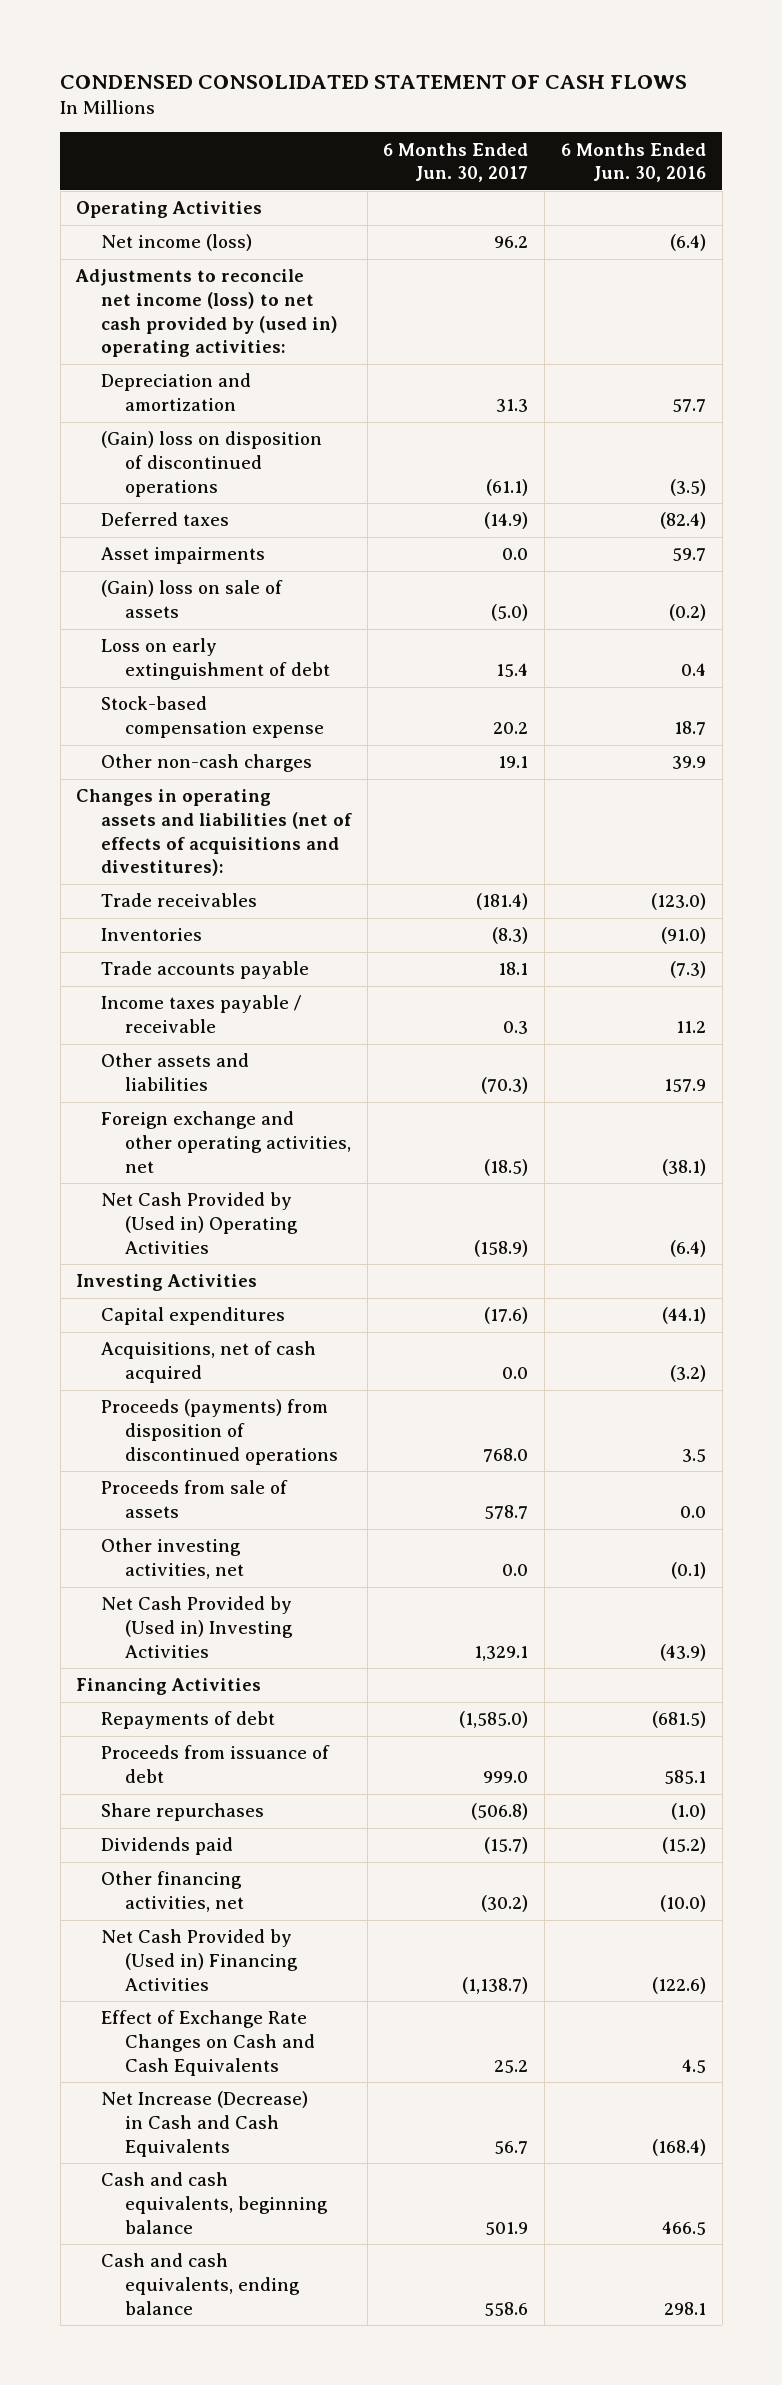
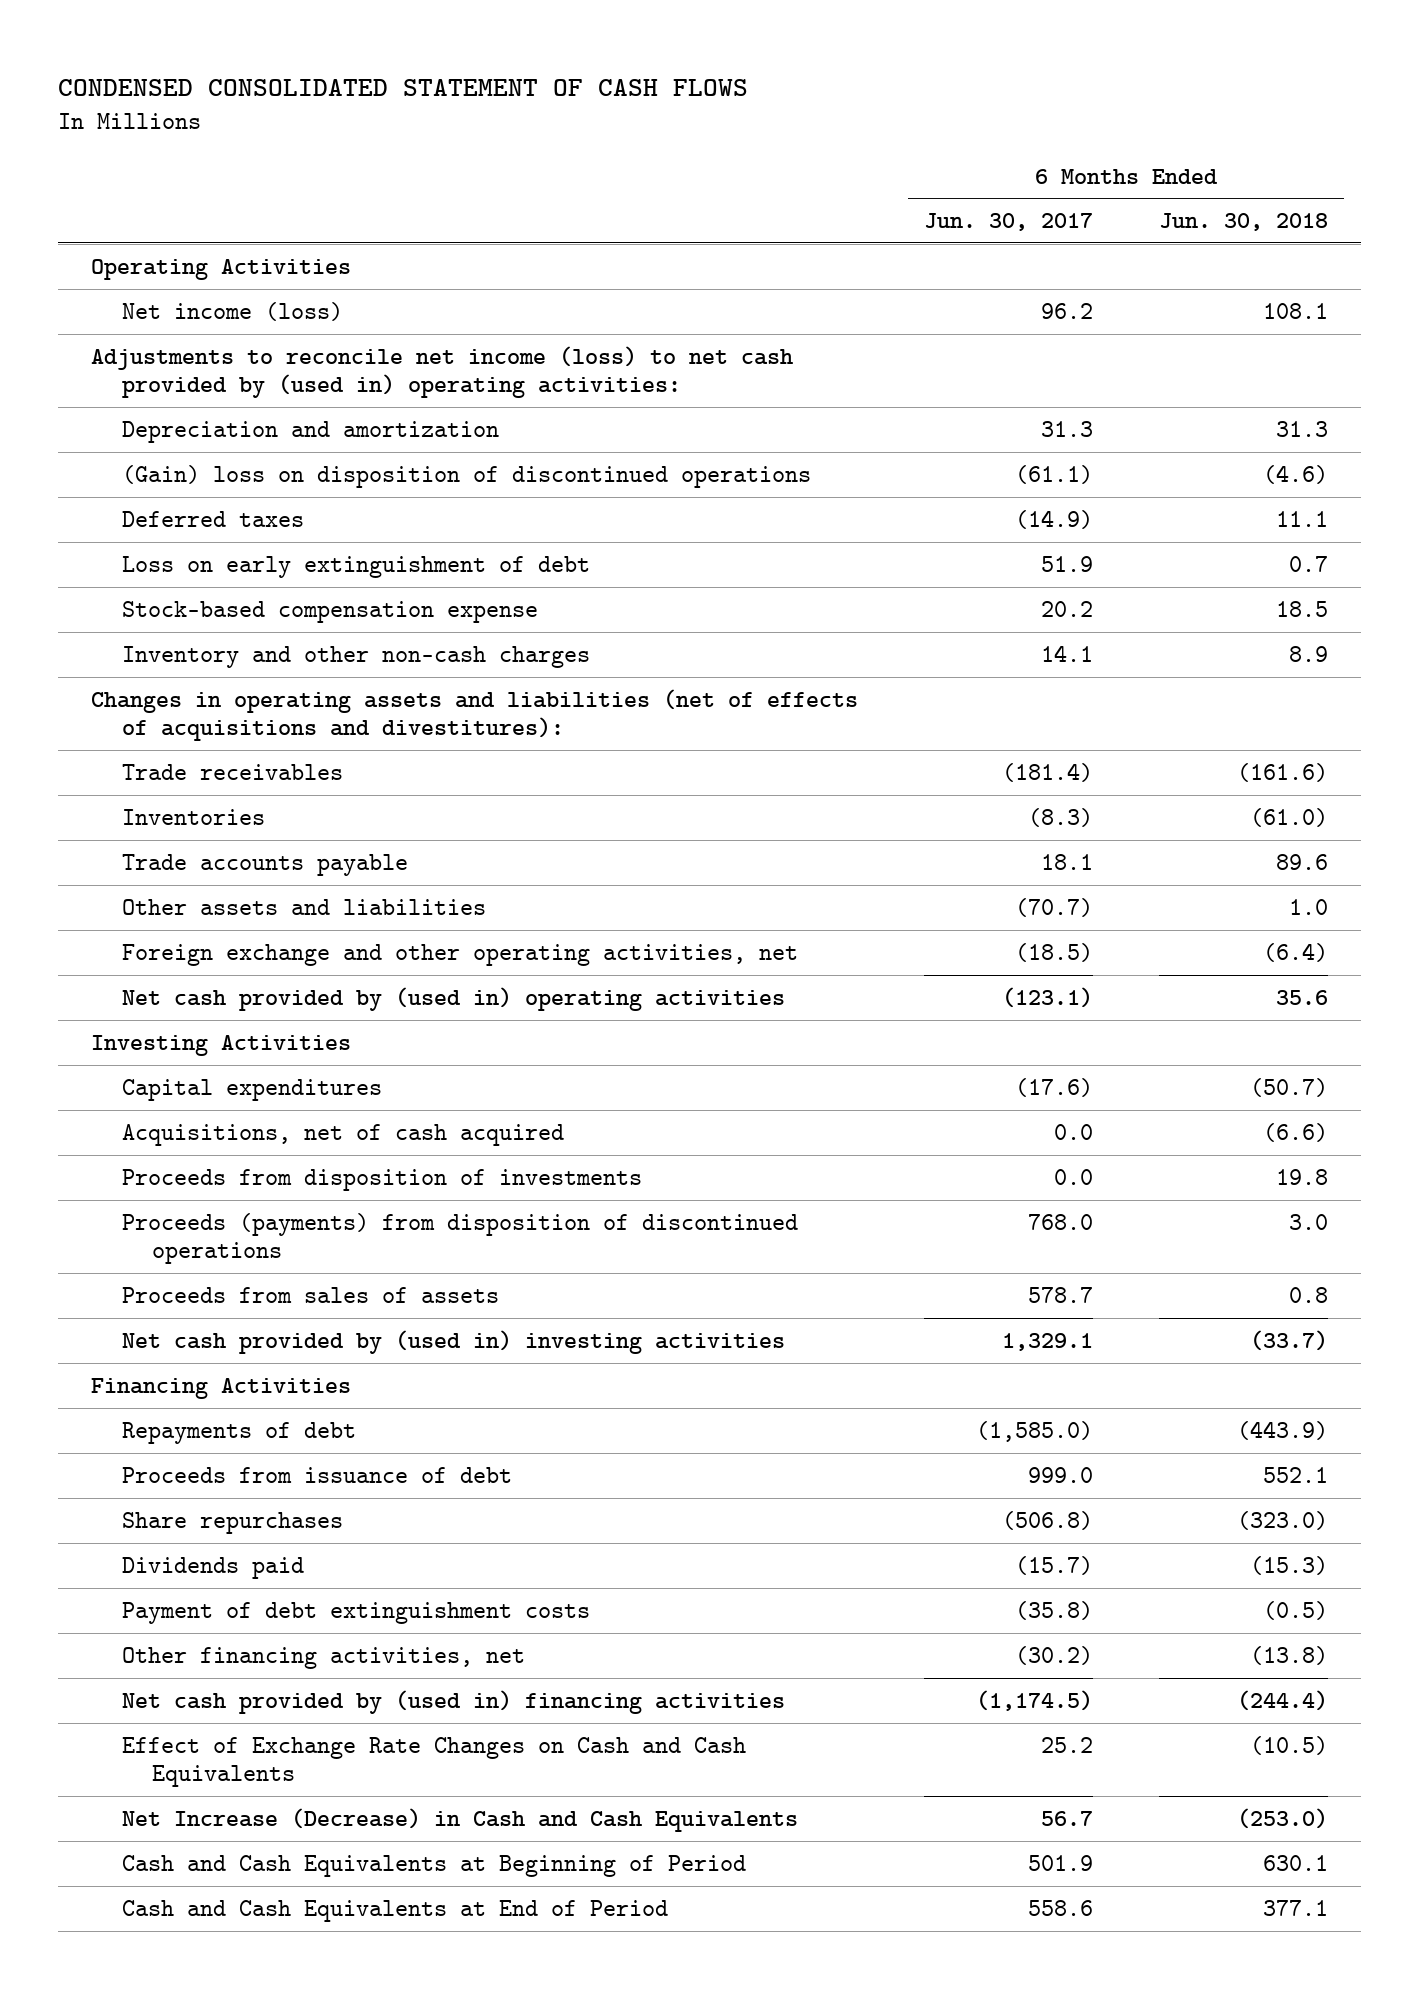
- | 6 Months Ended Jun. 30, 2017 | 6 Months Ended Jun. 30, 2016
+ | 6 Months Ended Jun. 30, 2017 | 6 Months Ended Jun. 30, 2018
- Asset impairments | 0.0 | 59.7
- (Gain) loss on sale of assets | (5.0) | (0.2)
- Loss on early extinguishment of debt | 15.4 | 0.4
+ Loss on early extinguishment of debt | 51.9 | 0.7
- Other non-cash charges | 19.1 | 39.9
+ Inventory and other non-cash charges | 14.1 | 8.9
- Income taxes payable / receivable | 0.3 | 11.2
- Other assets and liabilities | (70.3) | 157.9
+ Other assets and liabilities | (70.7) | 1.0
- Net Cash Provided by (Used in) Operating Activities | (158.9) | (6.4)
+ Net cash provided by (used in) operating activities | (123.1) | 35.6
+ Proceeds from disposition of investments | 0.0 | 19.8
- Proceeds from sale of assets | 578.7 | 0.0
- Other investing activities, net | 0.0 | (0.1)
- Net Cash Provided by (Used in) Investing Activities | 1,329.1 | (43.9)
+ Proceeds from sales of assets | 578.7 | 0.8
+ Net cash provided by (used in) investing activities | 1,329.1 | (33.7)
+ Payment of debt extinguishment costs | (35.8) | (0.5)
- Net Cash Provided by (Used in) Financing Activities | (1,138.7) | (122.6)
+ Net cash provided by (used in) financing activities | (1,174.5) | (244.4)
- Cash and cash equivalents, beginning balance | 501.9 | 466.5
- Cash and cash equivalents, ending balance | 558.6 | 298.1
+ Cash and Cash Equivalents at Beginning of Period | 501.9 | 630.1
+ Cash and Cash Equivalents at End of Period | 558.6 | 377.1

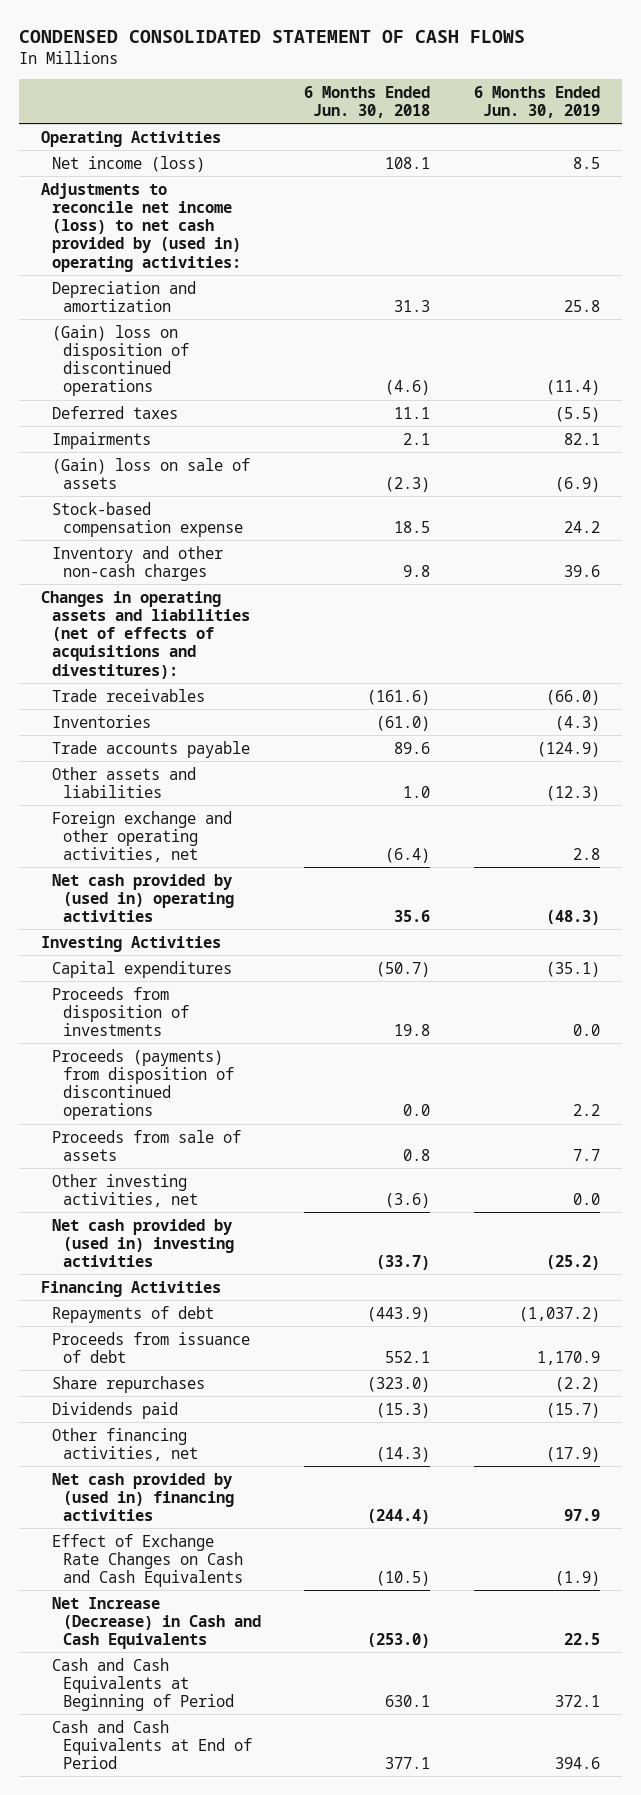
- | 6 Months Ended Jun. 30, 2017 | 6 Months Ended Jun. 30, 2018
+ | 6 Months Ended Jun. 30, 2018 | 6 Months Ended Jun. 30, 2019
- Loss on early extinguishment of debt | 51.9 | 0.7
+ Impairments | 2.1 | 82.1
+ (Gain) loss on sale of assets | (2.3) | (6.9)
- Inventory and other non-cash charges | 14.1 | 8.9
+ Inventory and other non-cash charges | 9.8 | 39.6
- Acquisitions, net of cash acquired | 0.0 | (6.6)
- Proceeds (payments) from disposition of discontinued operations | 768.0 | 3.0
- Proceeds from sales of assets | 578.7 | 0.8
+ Proceeds (payments) from disposition of discontinued operations | 0.0 | 2.2
+ Proceeds from sale of assets | 0.8 | 7.7
+ Other investing activities, net | (3.6) | 0.0
- Payment of debt extinguishment costs | (35.8) | (0.5)
- Other financing activities, net | (30.2) | (13.8)
+ Other financing activities, net | (14.3) | (17.9)

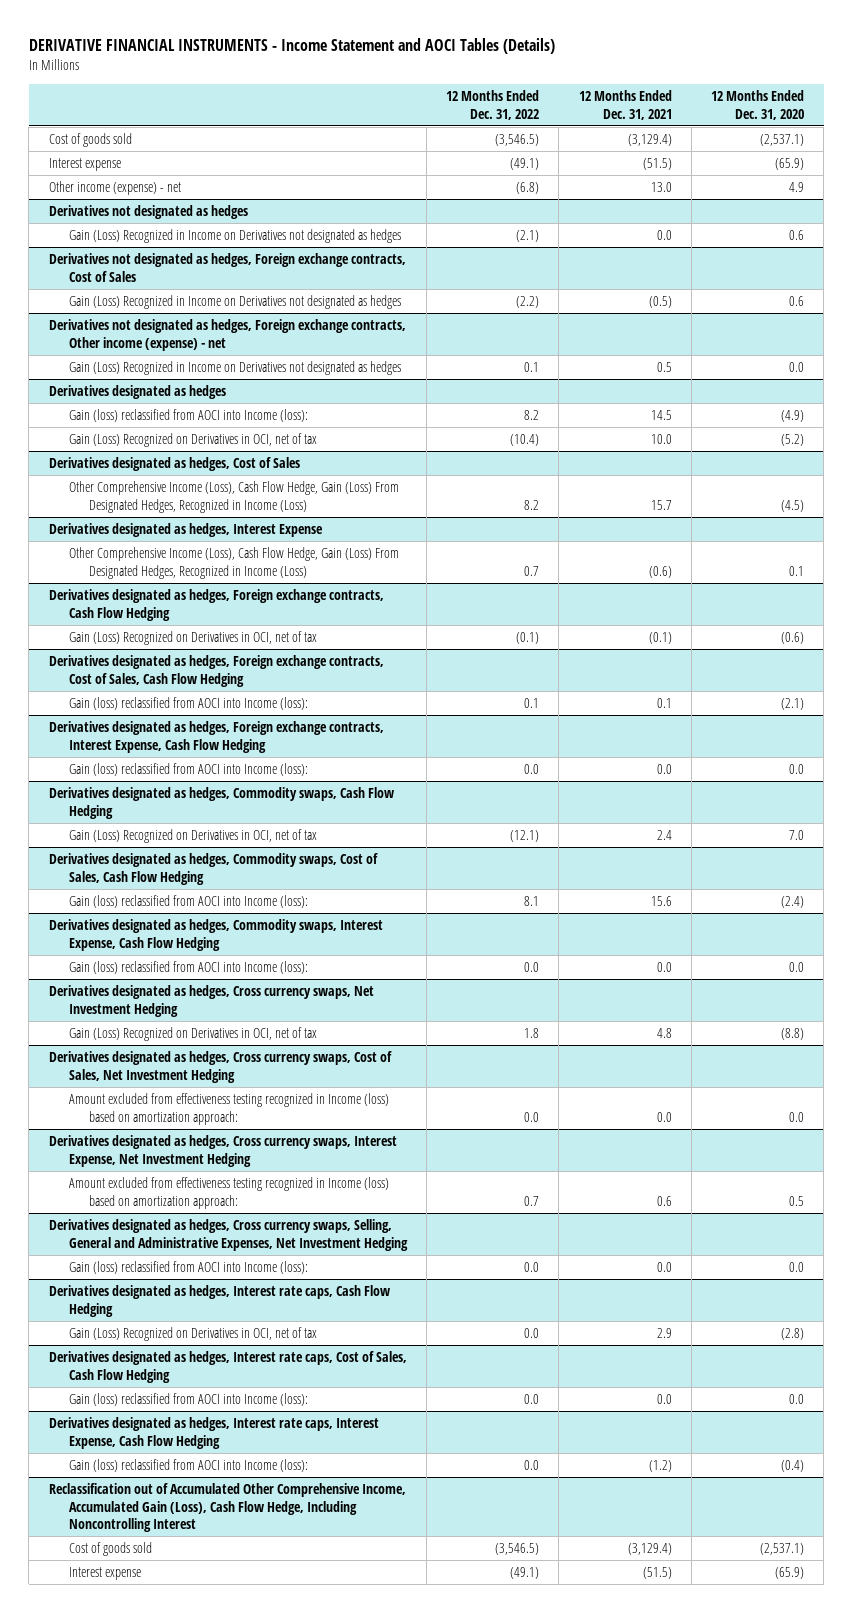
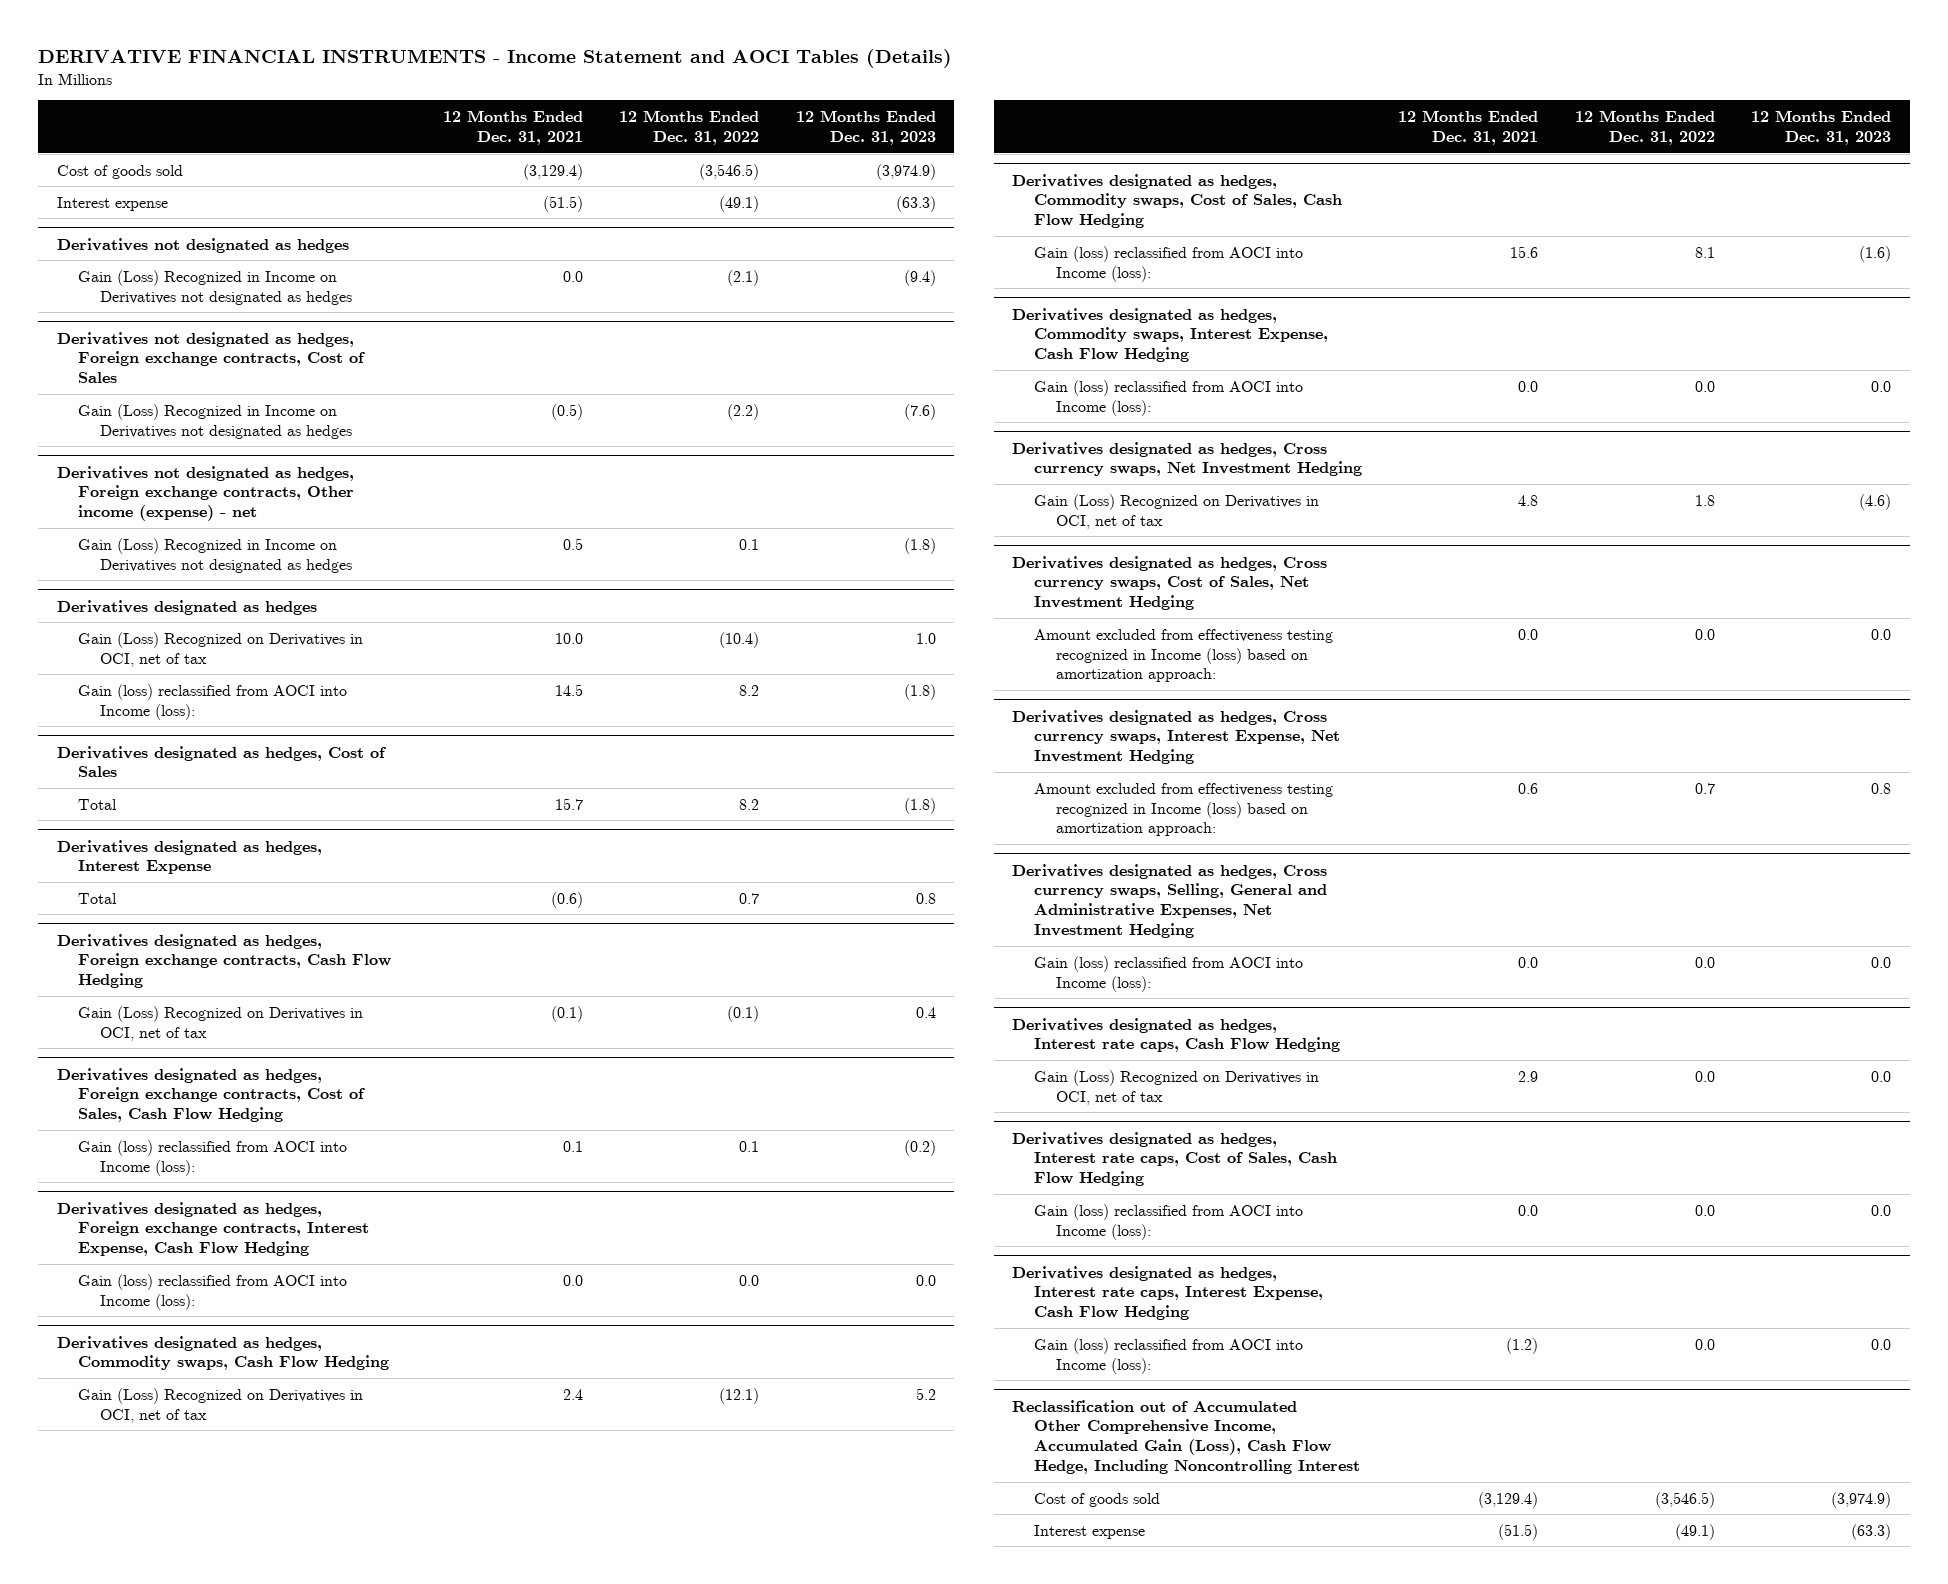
- | 12 Months Ended Dec. 31, 2022 | 12 Months Ended Dec. 31, 2021 | 12 Months Ended Dec. 31, 2020
+ | 12 Months Ended Dec. 31, 2021 | 12 Months Ended Dec. 31, 2022 | 12 Months Ended Dec. 31, 2023
- Other income (expense) - net | (6.8) | 13.0 | 4.9
@ Derivatives designated as hedges
moved down: Gain (loss) reclassified from AOCI into Income (loss): | 14.5 | 8.2 | (1.8)
@ Derivatives designated as hedges, Cost of Sales
- Other Comprehensive Income (Loss), Cash Flow Hedge, Gain (Loss) From Designated Hedges, Recognized in Income (Loss) | 8.2 | 15.7 | (4.5)
+ Total | 15.7 | 8.2 | (1.8)
@ Derivatives designated as hedges, Interest Expense
- Other Comprehensive Income (Loss), Cash Flow Hedge, Gain (Loss) From Designated Hedges, Recognized in Income (Loss) | 0.7 | (0.6) | 0.1
+ Total | (0.6) | 0.7 | 0.8

